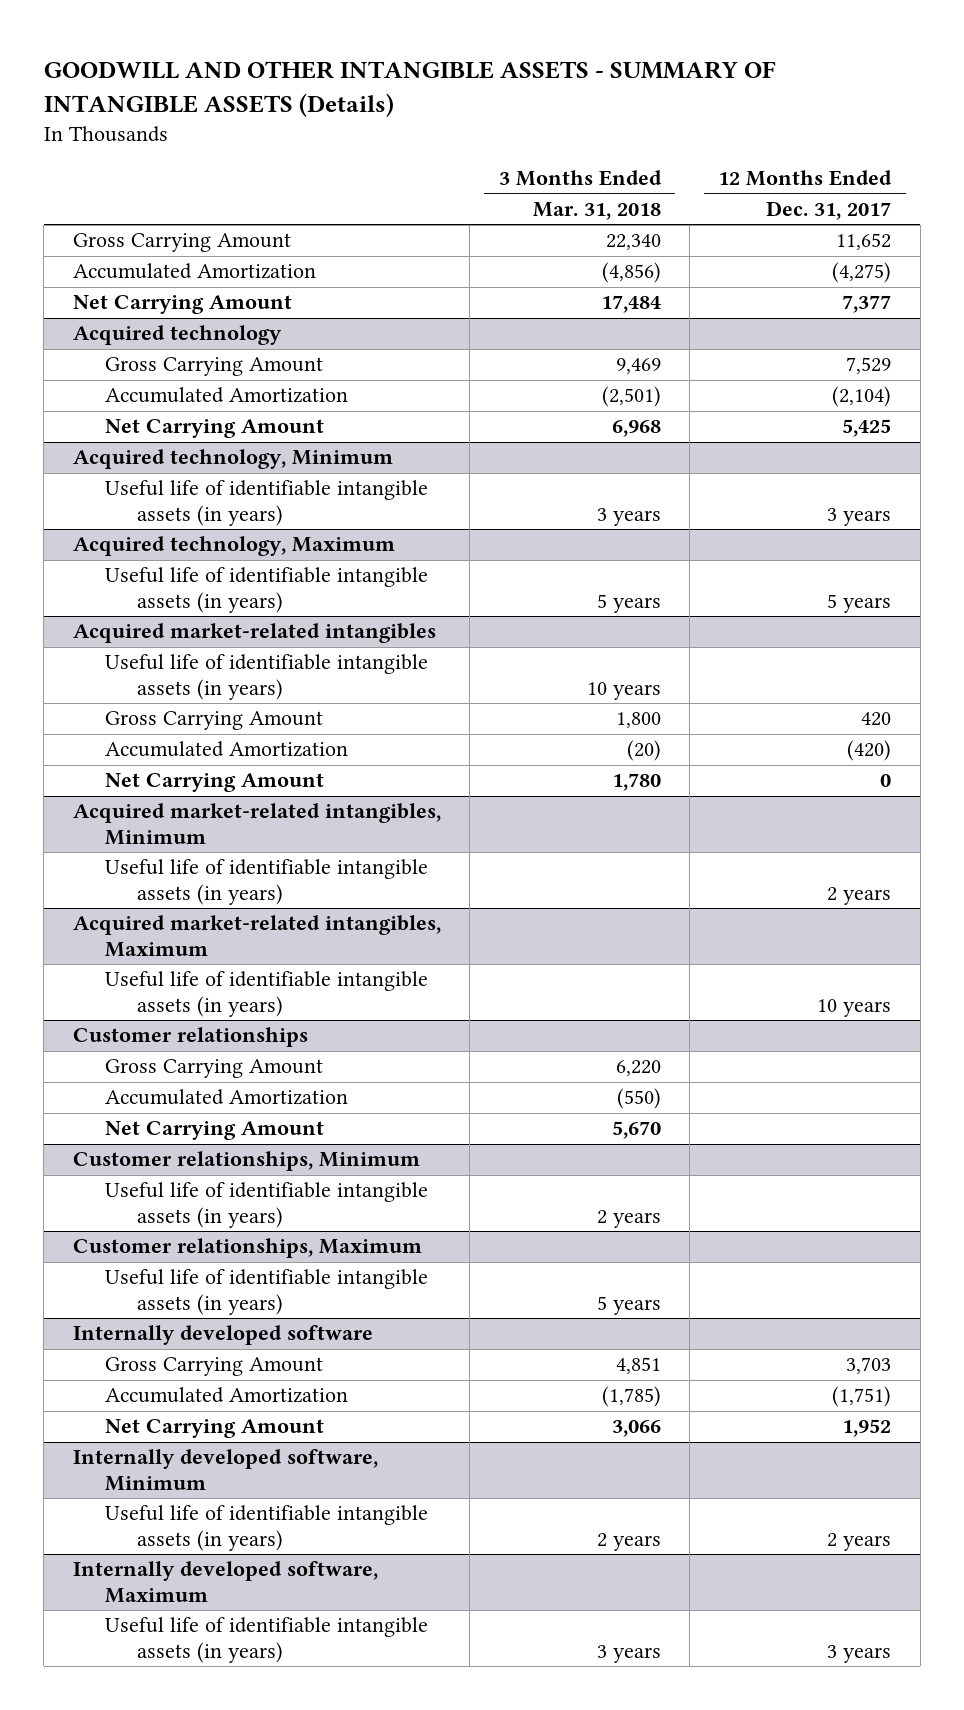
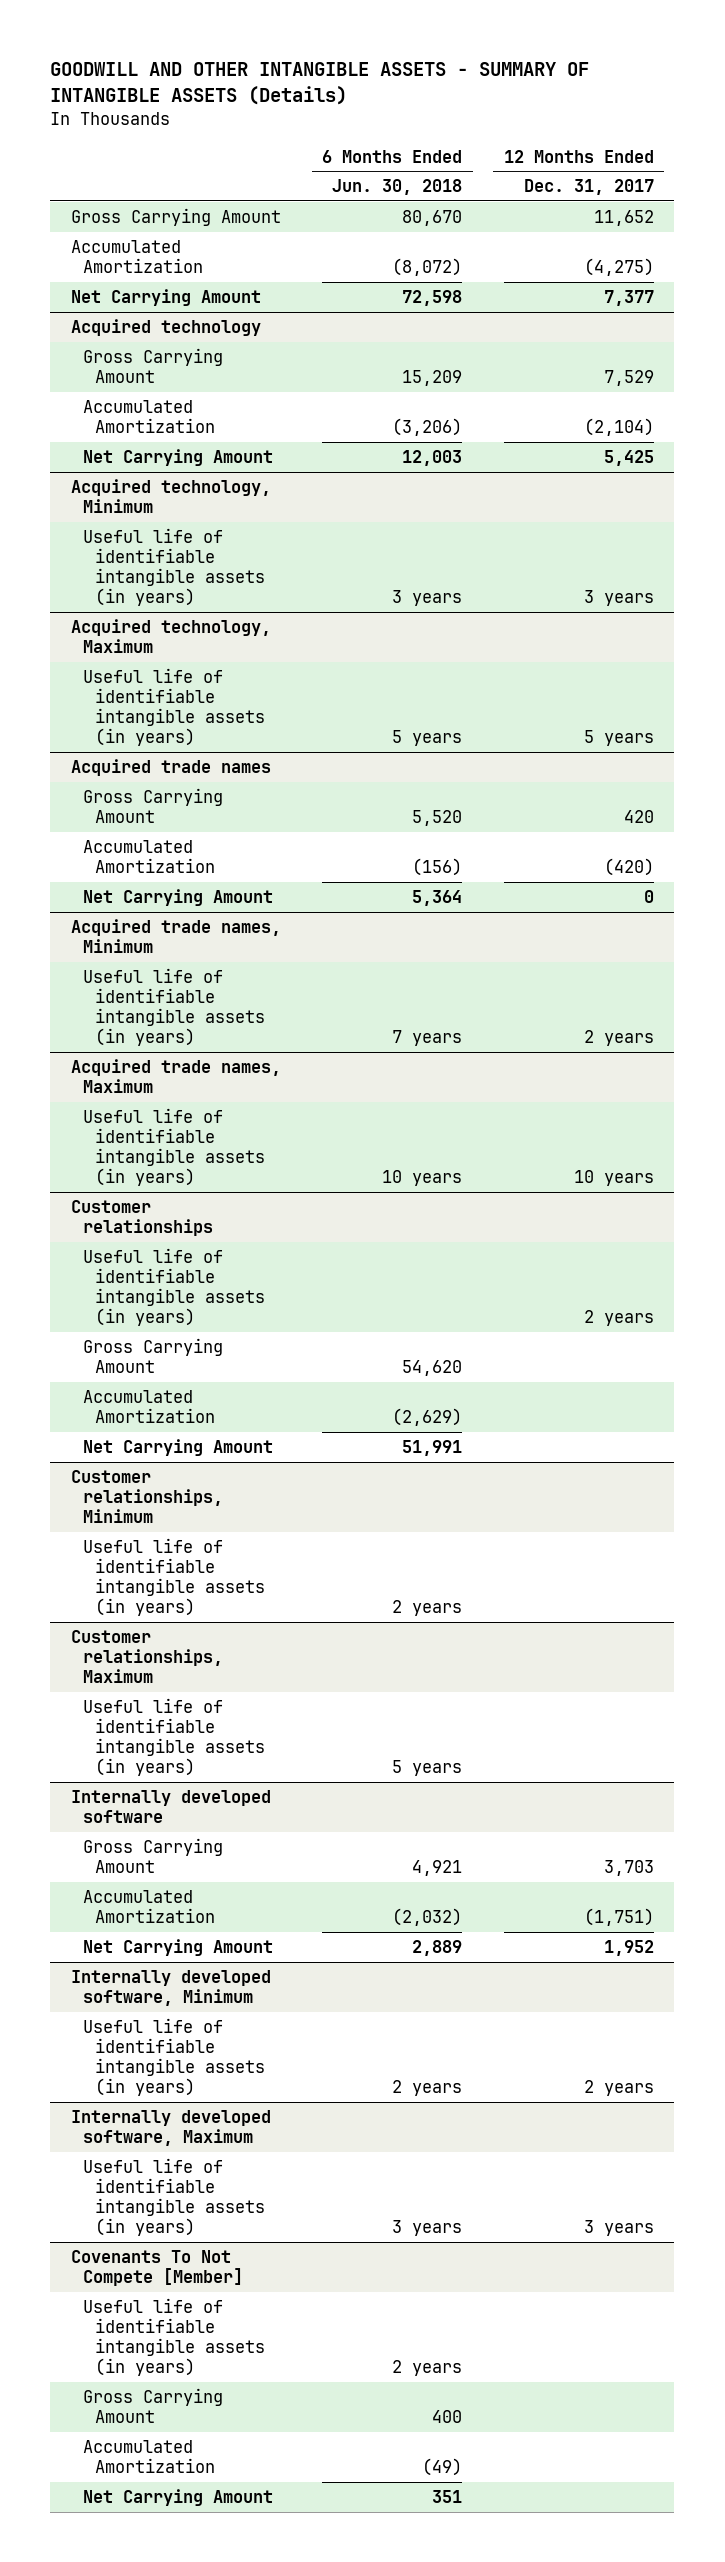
- | 3 Months Ended Mar. 31, 2018 | 12 Months Ended Dec. 31, 2017
+ | 6 Months Ended Jun. 30, 2018 | 12 Months Ended Dec. 31, 2017
- Acquired market-related intangibles
- Useful life of identifiable intangible assets (in years) | 10 years |
+ Acquired trade names
- Acquired market-related intangibles, Minimum
+ Acquired trade names, Minimum
- Acquired market-related intangibles, Maximum
+ Acquired trade names, Maximum
@ Customer relationships
+ Useful life of identifiable intangible assets (in years) | | 2 years
+ Covenants To Not Compete [Member]
+ Useful life of identifiable intangible assets (in years) | 2 years |
+ Gross Carrying Amount | 400 |
+ Accumulated Amortization | (49) |
+ Net Carrying Amount | 351 |

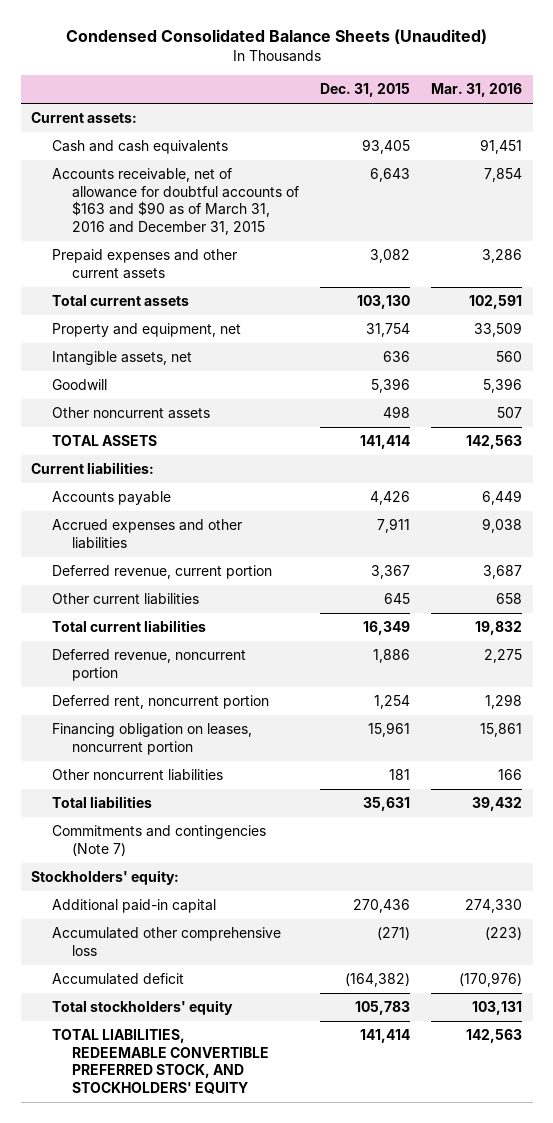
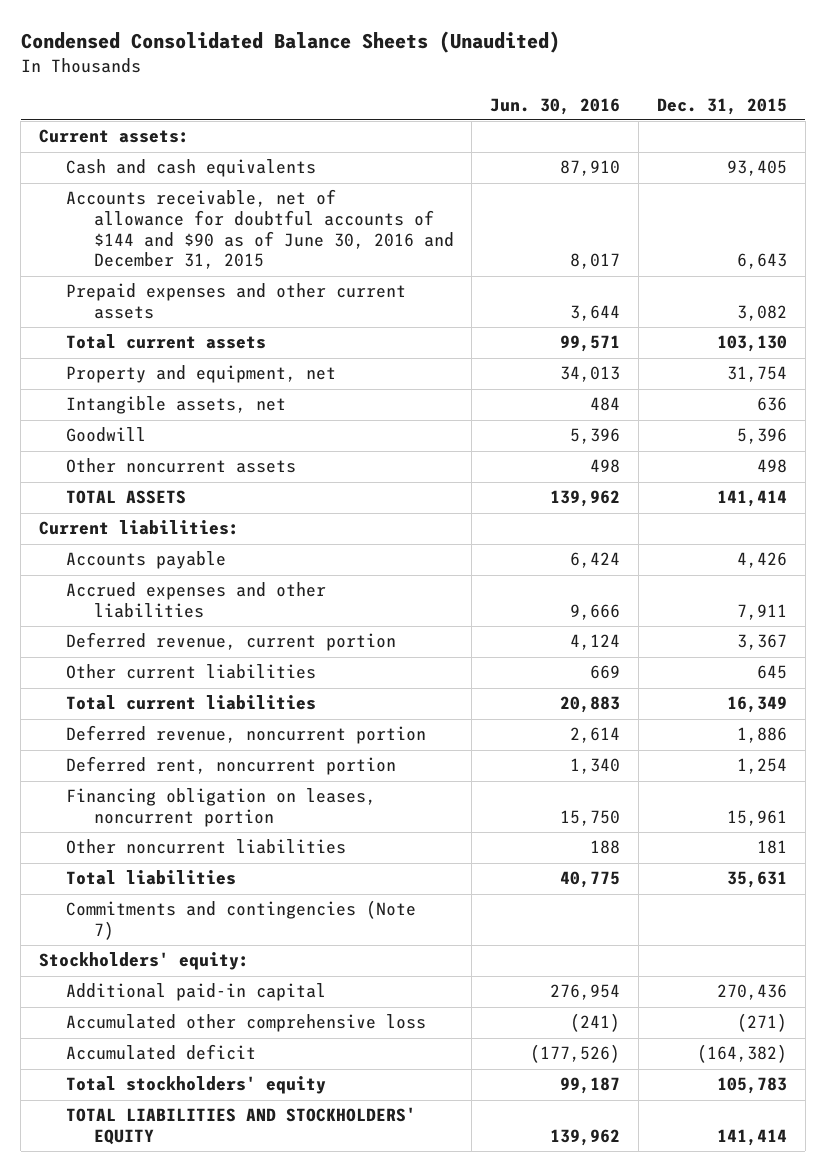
- | Dec. 31, 2015 | Mar. 31, 2016
+ | Jun. 30, 2016 | Dec. 31, 2015
- Accounts receivable, net of allowance for doubtful accounts of $163 and $90 as of March 31, 2016 and December 31, 2015 | 6,643 | 7,854
+ Accounts receivable, net of allowance for doubtful accounts of $144 and $90 as of June 30, 2016 and December 31, 2015 | 8,017 | 6,643
- TOTAL LIABILITIES, REDEEMABLE CONVERTIBLE PREFERRED STOCK, AND STOCKHOLDERS' EQUITY | 141,414 | 142,563
+ TOTAL LIABILITIES AND STOCKHOLDERS' EQUITY | 139,962 | 141,414

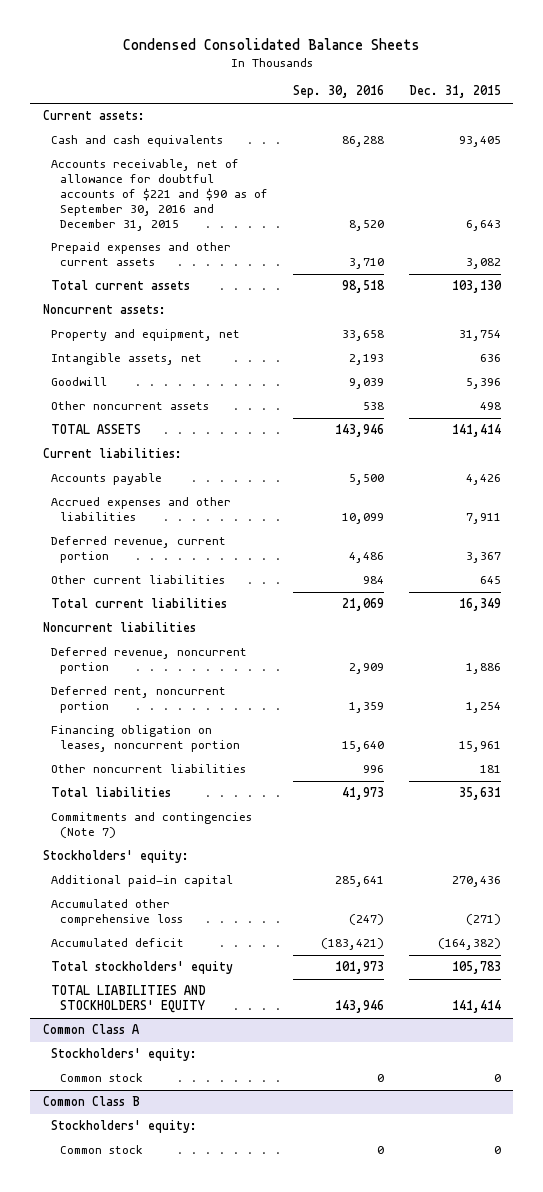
- Condensed Consolidated Balance Sheets (Unaudited)
+ Condensed Consolidated Balance Sheets
- | Jun. 30, 2016 | Dec. 31, 2015
+ | Sep. 30, 2016 | Dec. 31, 2015
- Accounts receivable, net of allowance for doubtful accounts of $144 and $90 as of June 30, 2016 and December 31, 2015 | 8,017 | 6,643
+ Accounts receivable, net of allowance for doubtful accounts of $221 and $90 as of September 30, 2016 and December 31, 2015 | 8,520 | 6,643
+ Noncurrent assets:
+ Noncurrent liabilities
+ Common Class A
+ Stockholders' equity:
+ Common stock | 0 | 0
+ Common Class B
+ Stockholders' equity:
+ Common stock | 0 | 0

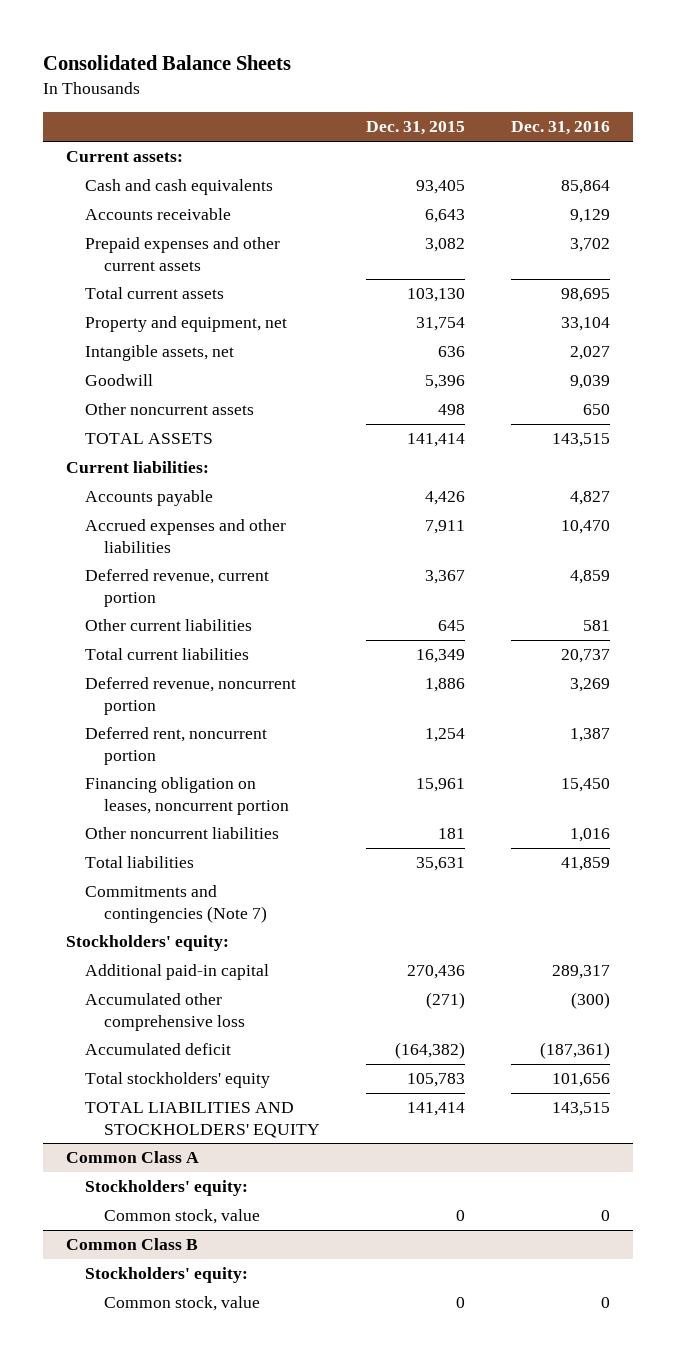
- Condensed Consolidated Balance Sheets
+ Consolidated Balance Sheets
- | Sep. 30, 2016 | Dec. 31, 2015
+ | Dec. 31, 2015 | Dec. 31, 2016
- Accounts receivable, net of allowance for doubtful accounts of $221 and $90 as of September 30, 2016 and December 31, 2015 | 8,520 | 6,643
+ Accounts receivable | 6,643 | 9,129
- Noncurrent assets:
- Noncurrent liabilities
@ Common Class A
- Common stock | 0 | 0
+ Common stock, value | 0 | 0
@ Common Class B
- Common stock | 0 | 0
+ Common stock, value | 0 | 0

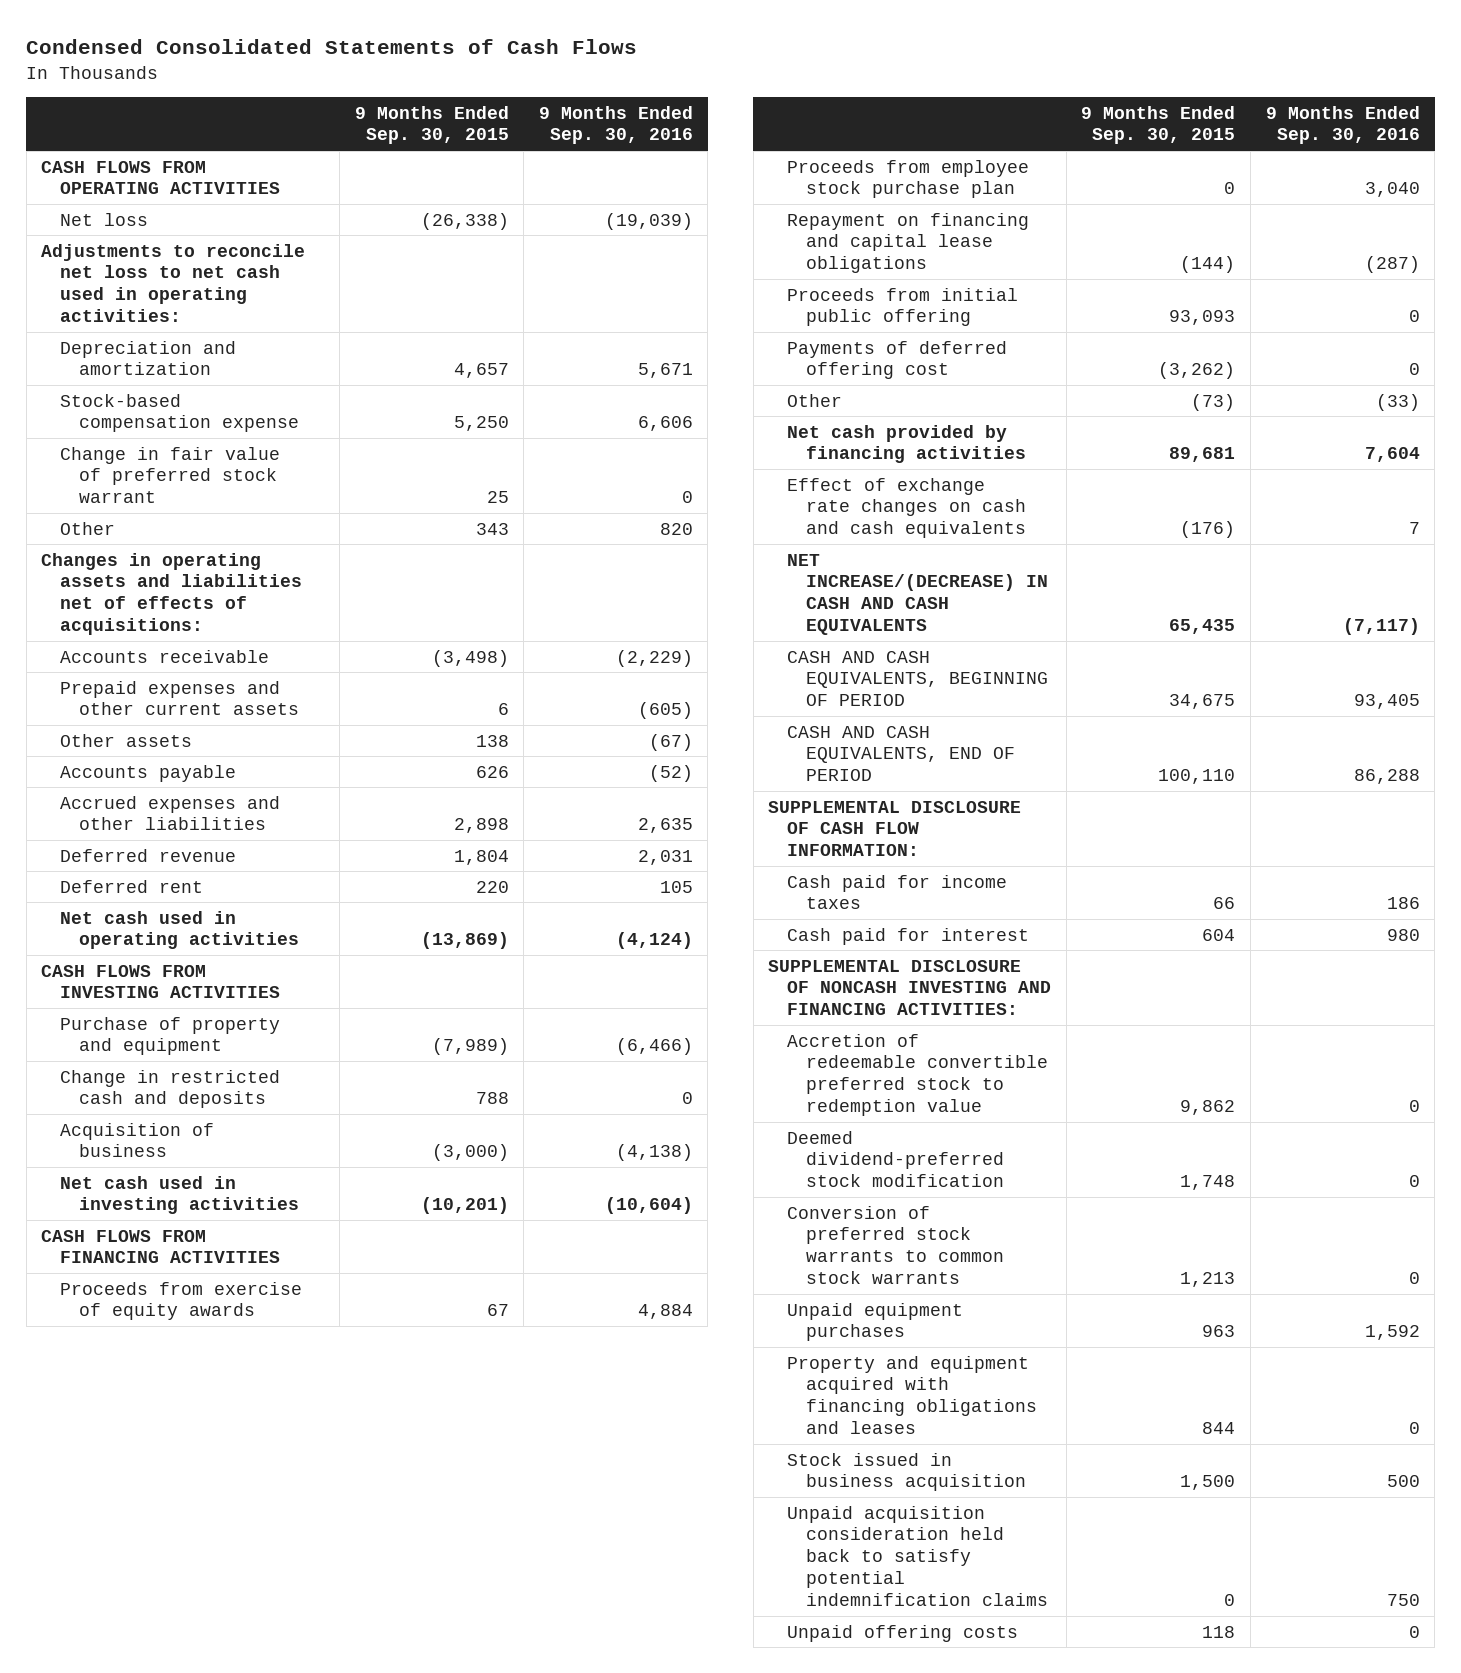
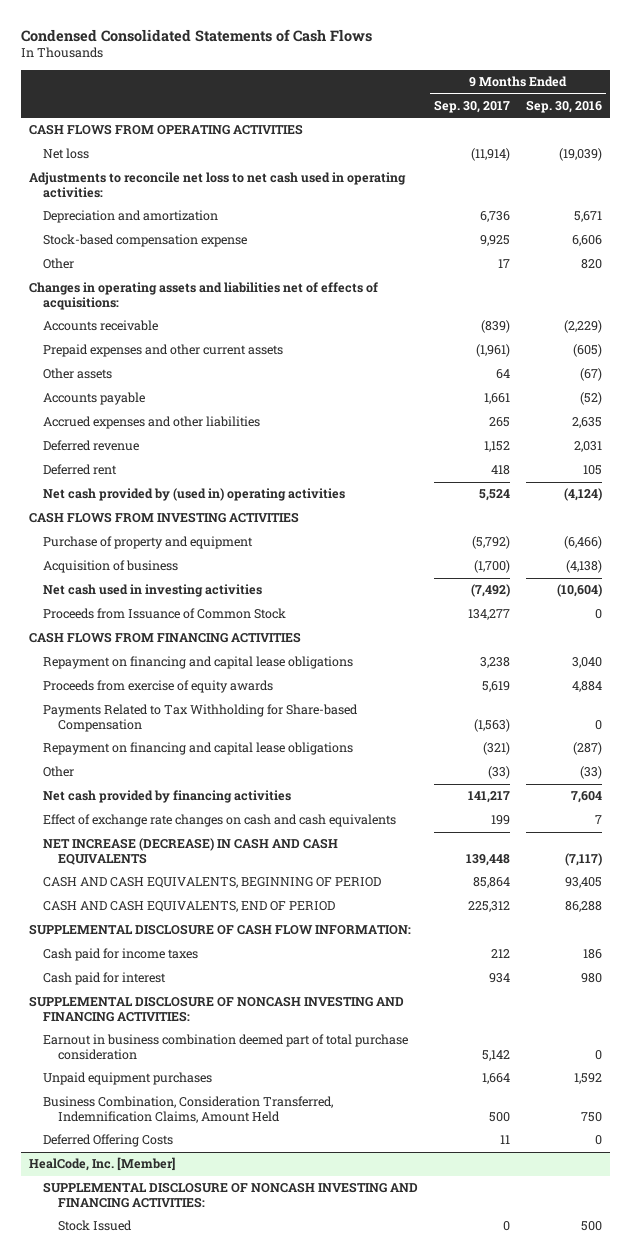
- | 9 Months Ended Sep. 30, 2015 | 9 Months Ended Sep. 30, 2016
+ | 9 Months Ended Sep. 30, 2017 | 9 Months Ended Sep. 30, 2016
- Change in fair value of preferred stock warrant | 25 | 0
- Net cash used in operating activities | (13,869) | (4,124)
+ Net cash provided by (used in) operating activities | 5,524 | (4,124)
- Change in restricted cash and deposits | 788 | 0
+ Proceeds from Issuance of Common Stock | 134,277 | 0
+ Repayment on financing and capital lease obligations | 3,238 | 3,040
- Proceeds from employee stock purchase plan | 0 | 3,040
+ Payments Related to Tax Withholding for Share-based Compensation | (1,563) | 0
- Proceeds from initial public offering | 93,093 | 0
- Payments of deferred offering cost | (3,262) | 0
- NET INCREASE/(DECREASE) IN CASH AND CASH EQUIVALENTS | 65,435 | (7,117)
+ NET INCREASE (DECREASE) IN CASH AND CASH EQUIVALENTS | 139,448 | (7,117)
- Accretion of redeemable convertible preferred stock to redemption value | 9,862 | 0
- Deemed dividend-preferred stock modification | 1,748 | 0
- Conversion of preferred stock warrants to common stock warrants | 1,213 | 0
+ Earnout in business combination deemed part of total purchase consideration | 5,142 | 0
- Property and equipment acquired with financing obligations and leases | 844 | 0
- Stock issued in business acquisition | 1,500 | 500
- Unpaid acquisition consideration held back to satisfy potential indemnification claims | 0 | 750
- Unpaid offering costs | 118 | 0
+ Business Combination, Consideration Transferred, Indemnification Claims, Amount Held | 500 | 750
+ Deferred Offering Costs | 11 | 0
+ HealCode, Inc. [Member]
+ SUPPLEMENTAL DISCLOSURE OF NONCASH INVESTING AND FINANCING ACTIVITIES:
+ Stock Issued | 0 | 500

